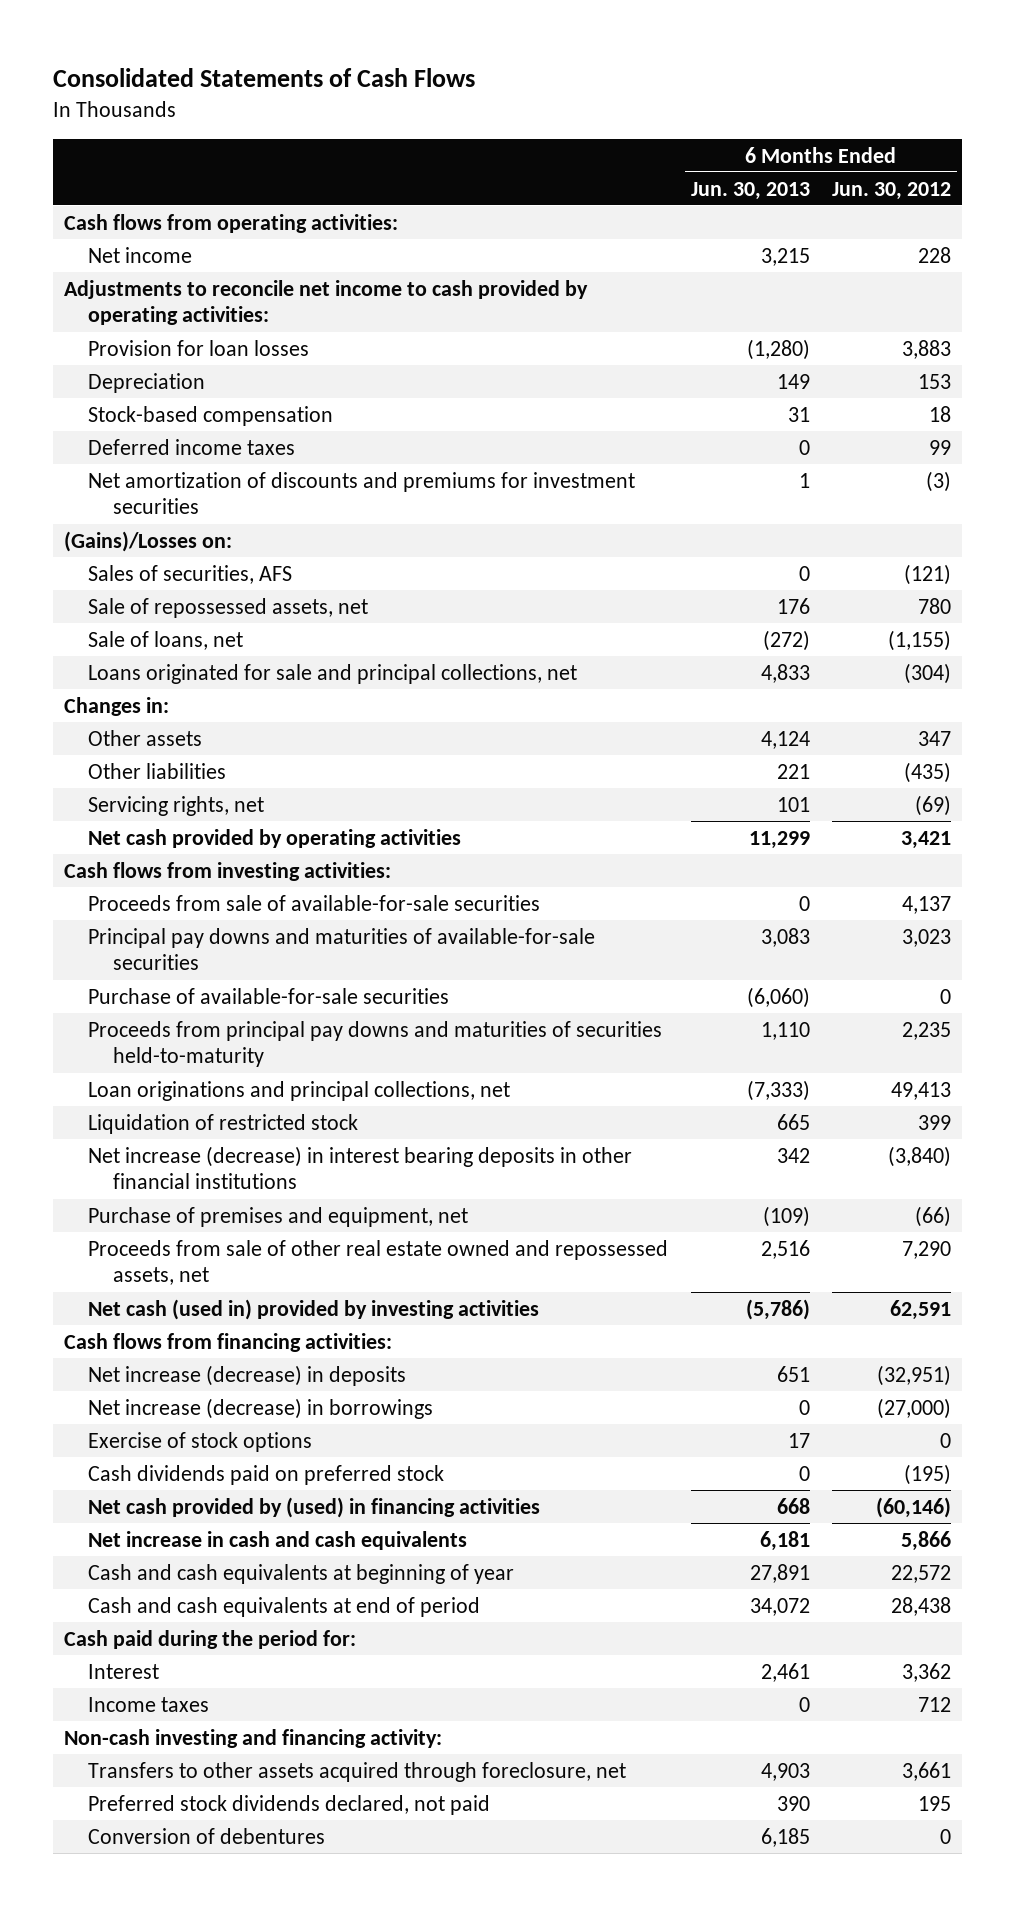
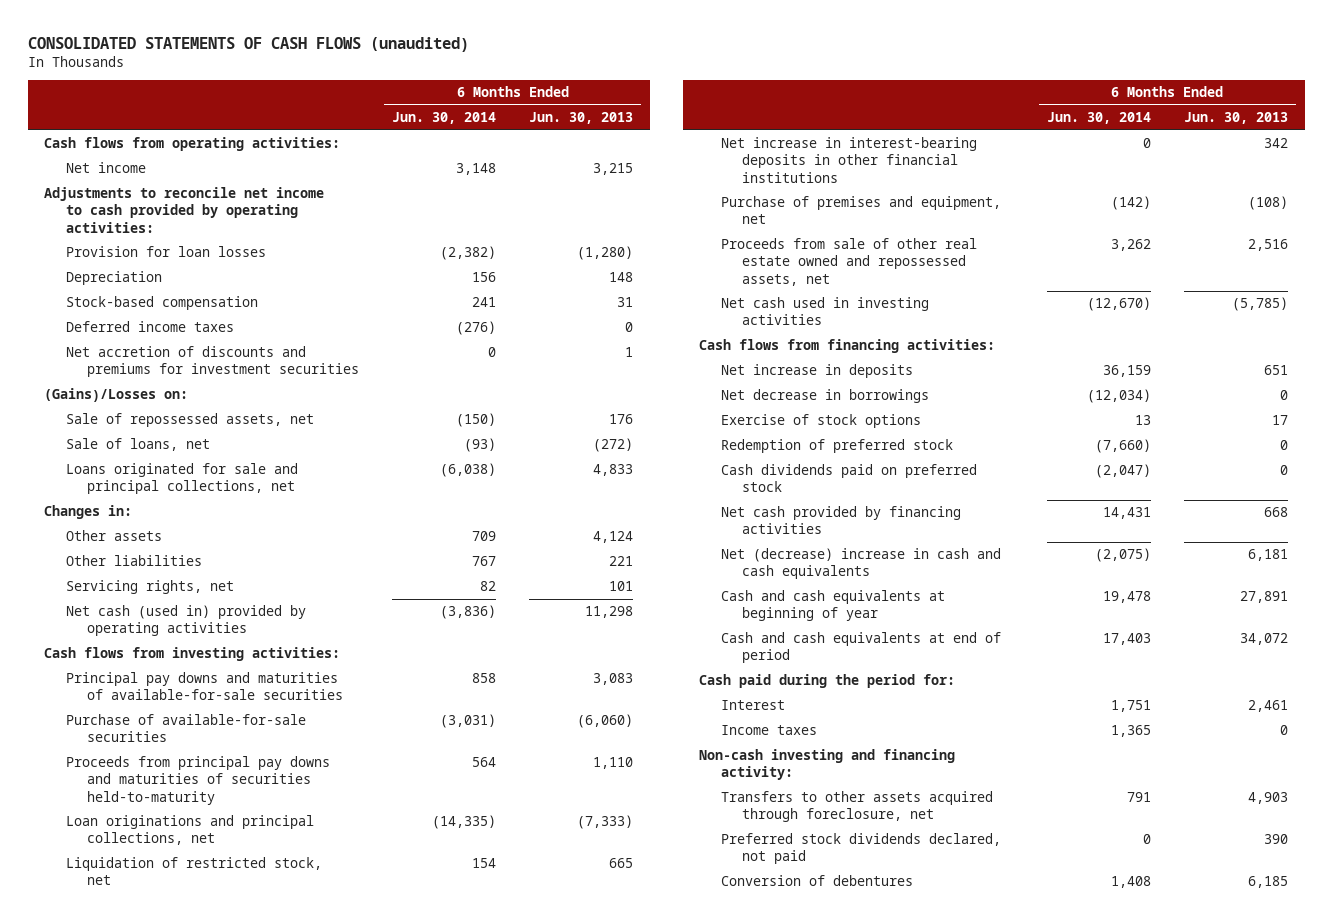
- Consolidated Statements of Cash Flows
+ CONSOLIDATED STATEMENTS OF CASH FLOWS (unaudited)
- | 6 Months Ended Jun. 30, 2013 | 6 Months Ended Jun. 30, 2012
+ | 6 Months Ended Jun. 30, 2014 | 6 Months Ended Jun. 30, 2013
- Depreciation | 149 | 153
+ Depreciation | 156 | 148
- Net amortization of discounts and premiums for investment securities | 1 | (3)
+ Net accretion of discounts and premiums for investment securities | 0 | 1
- Sales of securities, AFS | 0 | (121)
- Net cash provided by operating activities | 11,299 | 3,421
+ Net cash (used in) provided by operating activities | (3,836) | 11,298
- Proceeds from sale of available-for-sale securities | 0 | 4,137
- Liquidation of restricted stock | 665 | 399
- Net increase (decrease) in interest bearing deposits in other financial institutions | 342 | (3,840)
- Purchase of premises and equipment, net | (109) | (66)
+ Liquidation of restricted stock, net | 154 | 665
+ Net increase in interest-bearing deposits in other financial institutions | 0 | 342
+ Purchase of premises and equipment, net | (142) | (108)
- Net cash (used in) provided by investing activities | (5,786) | 62,591
+ Net cash used in investing activities | (12,670) | (5,785)
- Net increase (decrease) in deposits | 651 | (32,951)
- Net increase (decrease) in borrowings | 0 | (27,000)
+ Net increase in deposits | 36,159 | 651
+ Net decrease in borrowings | (12,034) | 0
+ Redemption of preferred stock | (7,660) | 0
- Net cash provided by (used) in financing activities | 668 | (60,146)
- Net increase in cash and cash equivalents | 6,181 | 5,866
+ Net cash provided by financing activities | 14,431 | 668
+ Net (decrease) increase in cash and cash equivalents | (2,075) | 6,181

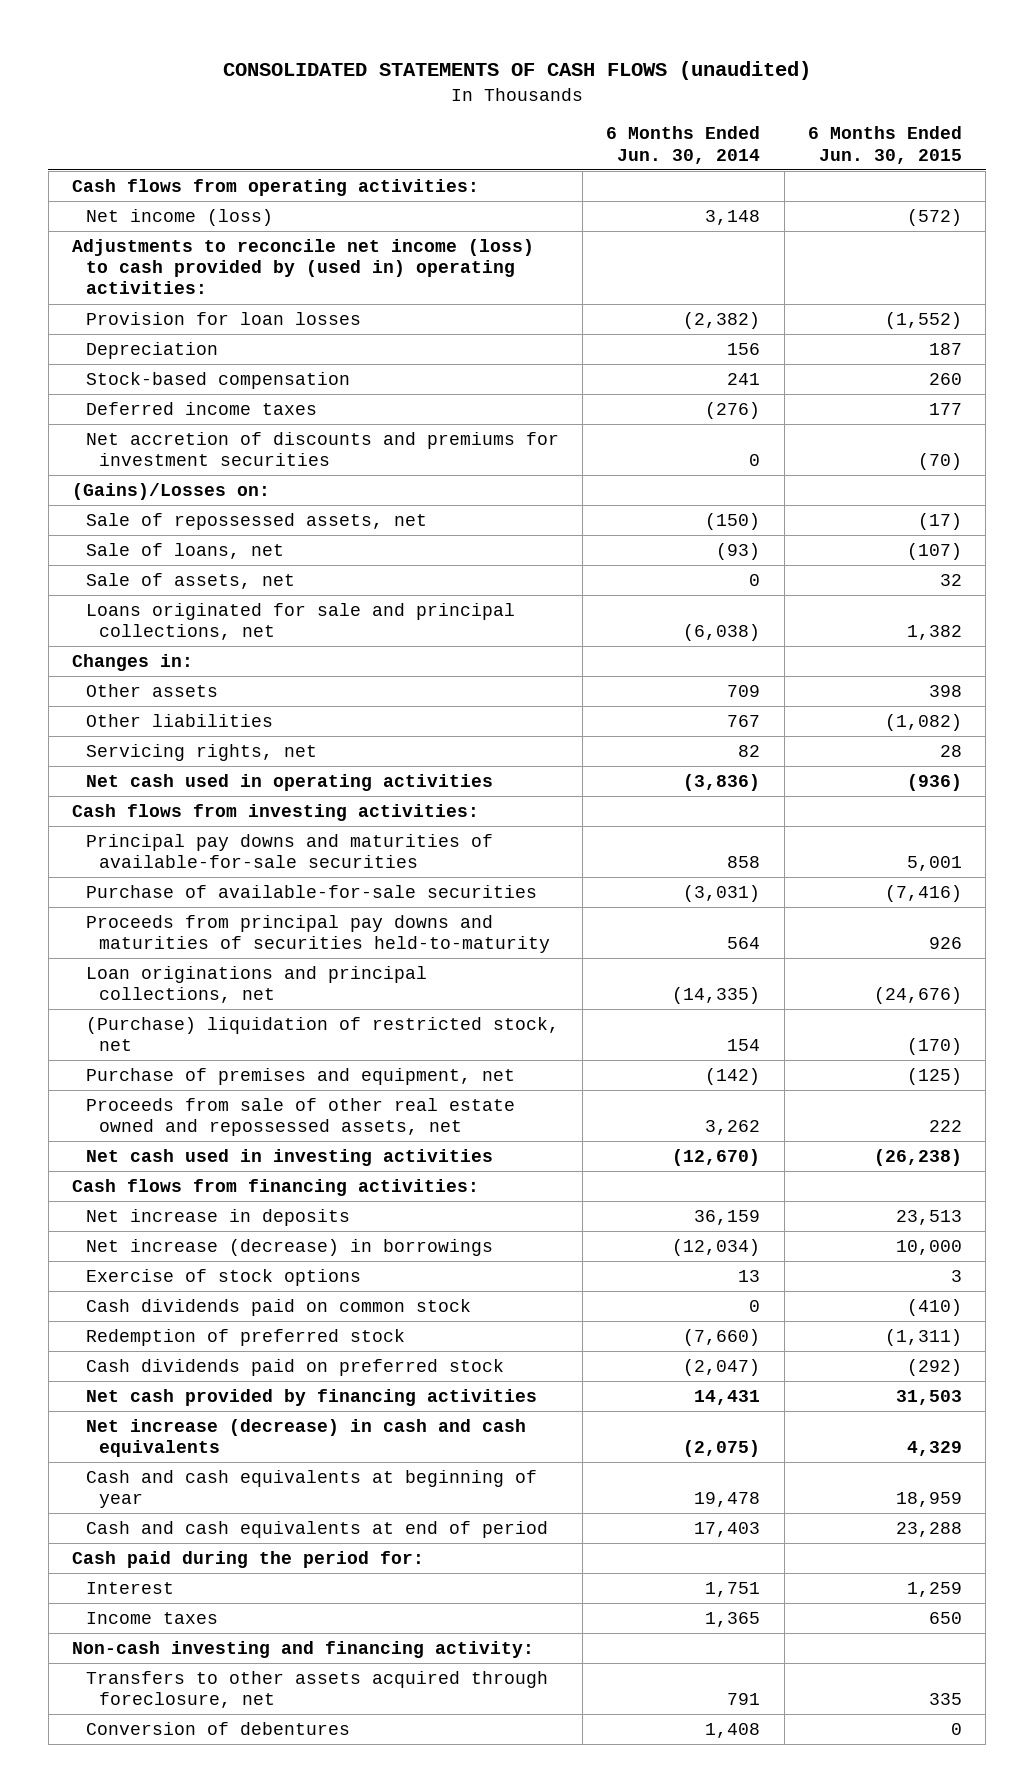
- | 6 Months Ended Jun. 30, 2014 | 6 Months Ended Jun. 30, 2013
+ | 6 Months Ended Jun. 30, 2014 | 6 Months Ended Jun. 30, 2015
- Net income | 3,148 | 3,215
- Adjustments to reconcile net income to cash provided by operating activities:
+ Net income (loss) | 3,148 | (572)
+ Adjustments to reconcile net income (loss) to cash provided by (used in) operating activities:
+ Sale of assets, net | 0 | 32
- Net cash (used in) provided by operating activities | (3,836) | 11,298
+ Net cash used in operating activities | (3,836) | (936)
- Liquidation of restricted stock, net | 154 | 665
- Net increase in interest-bearing deposits in other financial institutions | 0 | 342
+ (Purchase) liquidation of restricted stock, net | 154 | (170)
- Net decrease in borrowings | (12,034) | 0
+ Net increase (decrease) in borrowings | (12,034) | 10,000
+ Cash dividends paid on common stock | 0 | (410)
- Net (decrease) increase in cash and cash equivalents | (2,075) | 6,181
+ Net increase (decrease) in cash and cash equivalents | (2,075) | 4,329
- Preferred stock dividends declared, not paid | 0 | 390

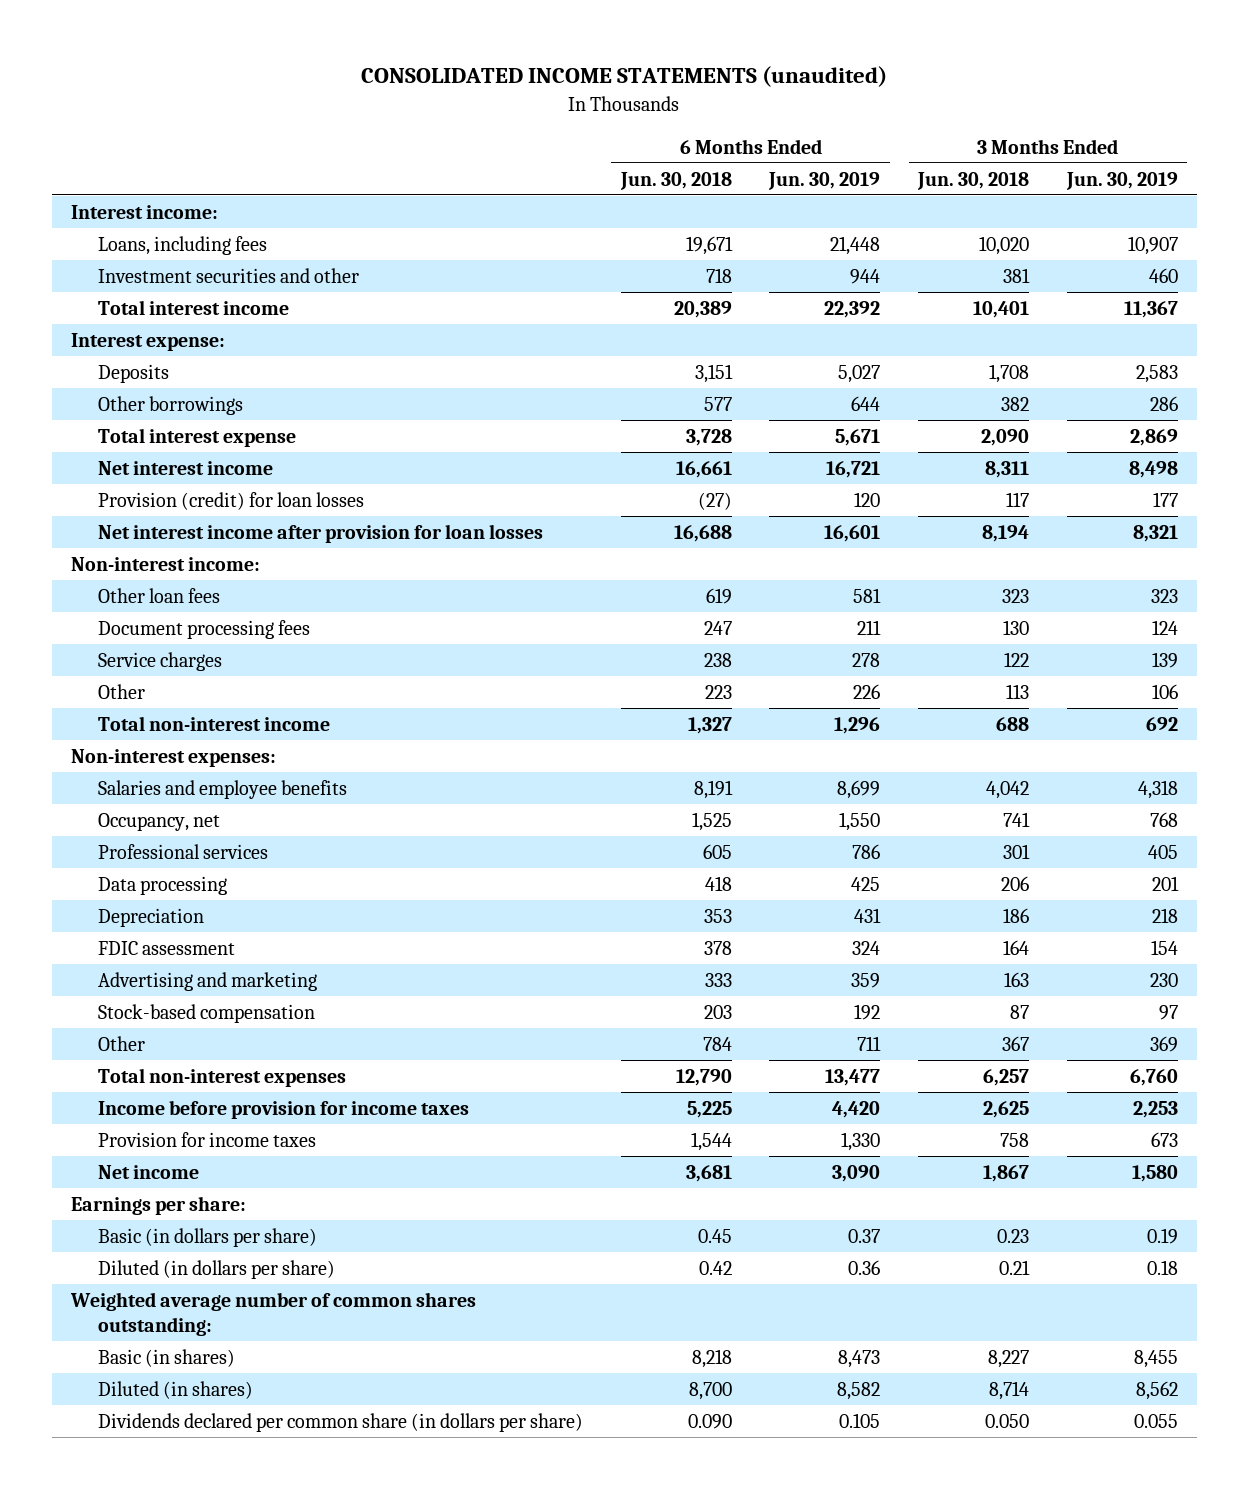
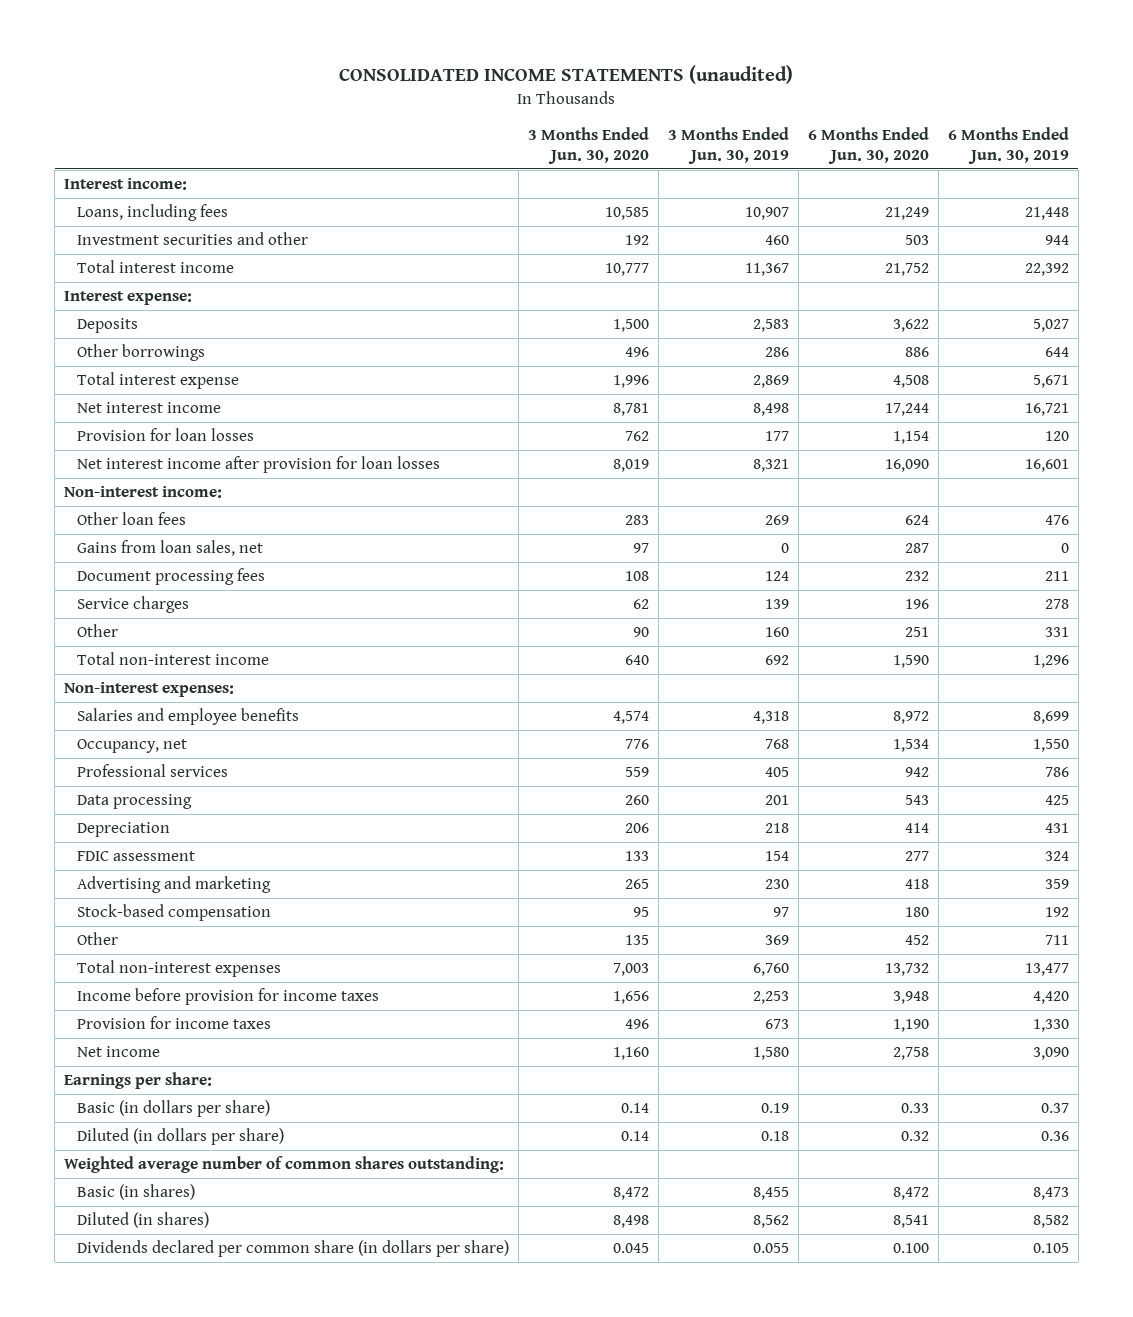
- | 6 Months Ended Jun. 30, 2018 | 6 Months Ended Jun. 30, 2019 | 3 Months Ended Jun. 30, 2018 | 3 Months Ended Jun. 30, 2019
+ | 3 Months Ended Jun. 30, 2020 | 3 Months Ended Jun. 30, 2019 | 6 Months Ended Jun. 30, 2020 | 6 Months Ended Jun. 30, 2019
- Provision (credit) for loan losses | (27) | 120 | 117 | 177
+ Provision for loan losses | 762 | 177 | 1,154 | 120
- Other loan fees | 619 | 581 | 323 | 323
+ Other loan fees | 283 | 269 | 624 | 476
+ Gains from loan sales, net | 97 | 0 | 287 | 0
- Other | 223 | 226 | 113 | 106
+ Other | 90 | 160 | 251 | 331

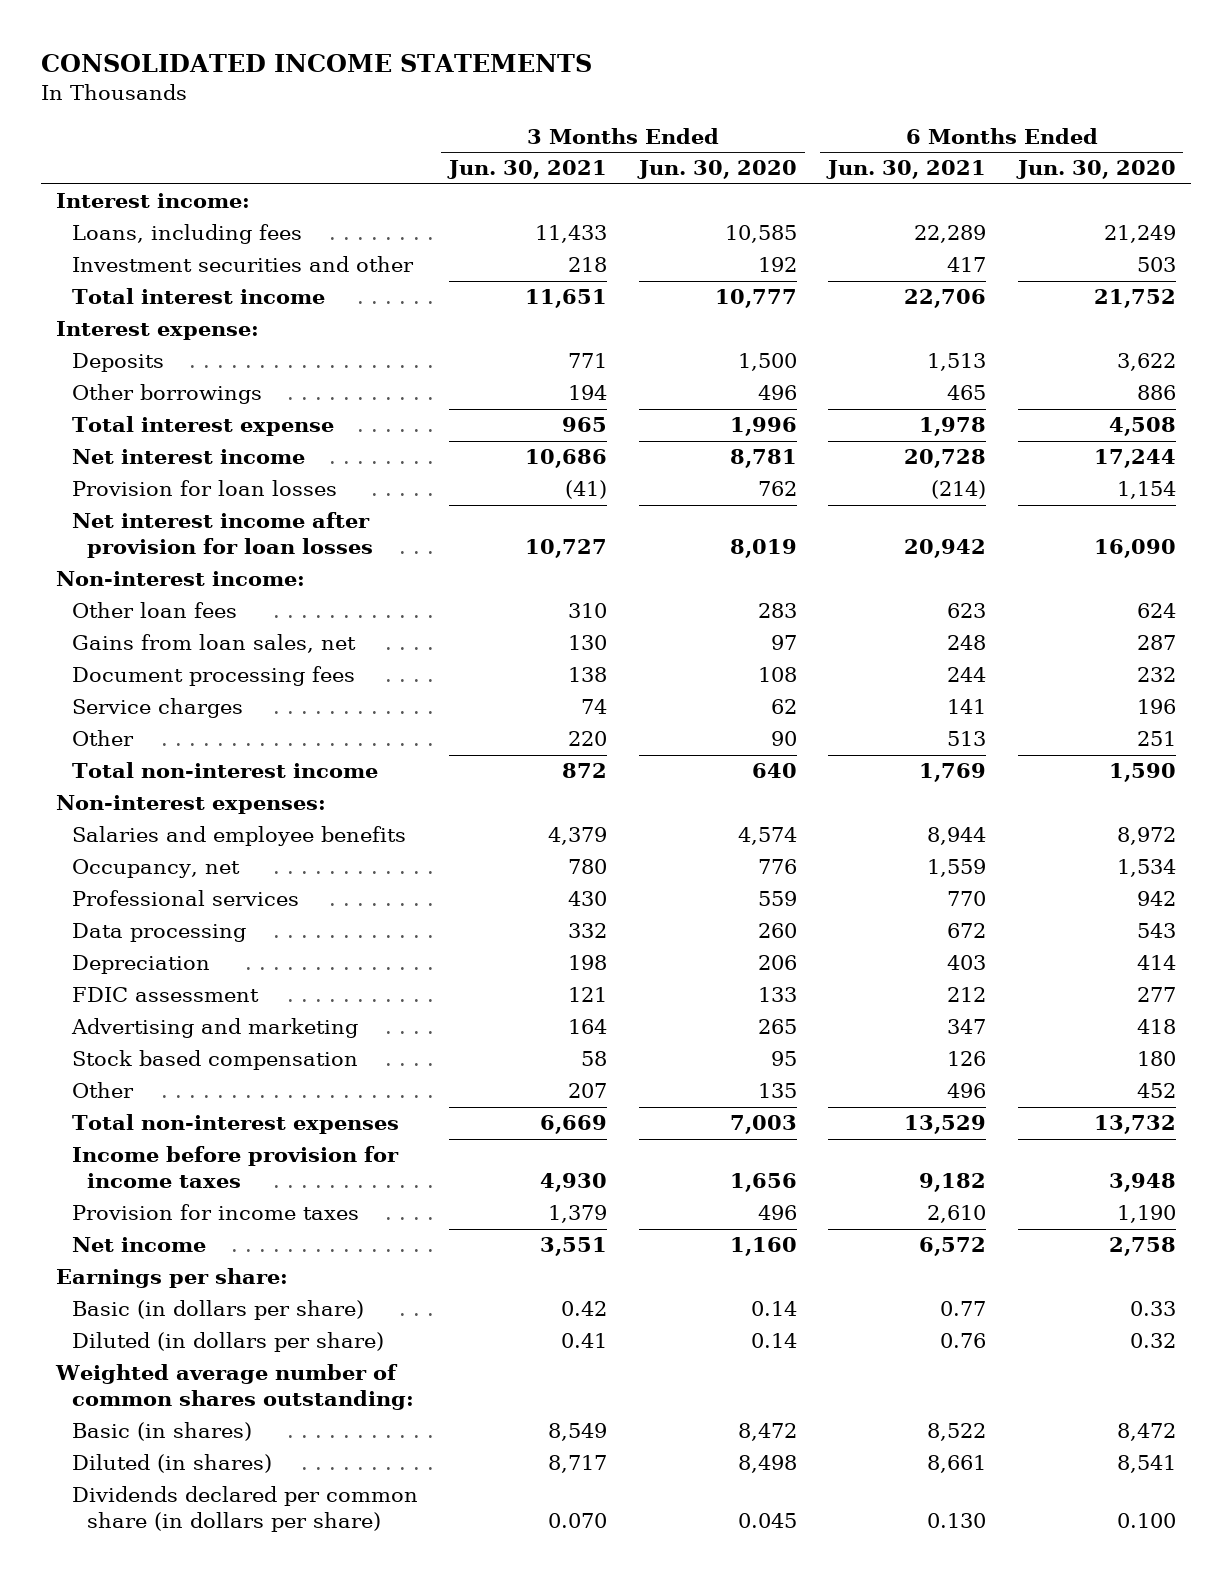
- CONSOLIDATED INCOME STATEMENTS (unaudited)
+ CONSOLIDATED INCOME STATEMENTS
- | 3 Months Ended Jun. 30, 2020 | 3 Months Ended Jun. 30, 2019 | 6 Months Ended Jun. 30, 2020 | 6 Months Ended Jun. 30, 2019
+ | 3 Months Ended Jun. 30, 2021 | 3 Months Ended Jun. 30, 2020 | 6 Months Ended Jun. 30, 2021 | 6 Months Ended Jun. 30, 2020
- Stock-based compensation | 95 | 97 | 180 | 192
+ Stock based compensation | 58 | 95 | 126 | 180

